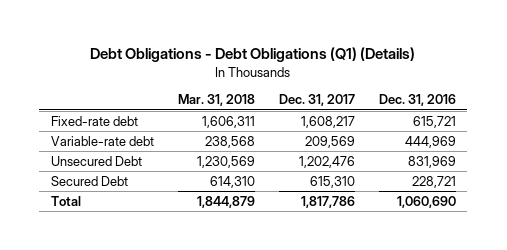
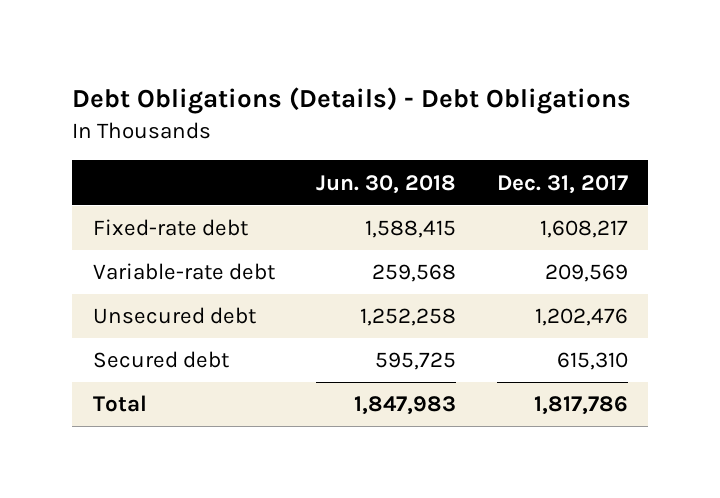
- Debt Obligations - Debt Obligations (Q1) (Details)
+ Debt Obligations (Details) - Debt Obligations
- | Mar. 31, 2018 | Dec. 31, 2017 | Dec. 31, 2016
+ | Jun. 30, 2018 | Dec. 31, 2017
- Unsecured Debt | 1,230,569 | 1,202,476 | 831,969
- Secured Debt | 614,310 | 615,310 | 228,721
+ Unsecured debt | 1,252,258 | 1,202,476
+ Secured debt | 595,725 | 615,310

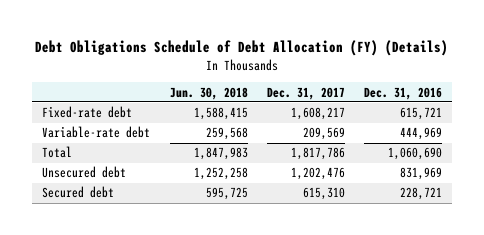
- Debt Obligations (Details) - Debt Obligations
+ Debt Obligations Schedule of Debt Allocation (FY) (Details)
- | Jun. 30, 2018 | Dec. 31, 2017
+ | Jun. 30, 2018 | Dec. 31, 2017 | Dec. 31, 2016
moved up: Total | 1,847,983 | 1,817,786 | 1,060,690

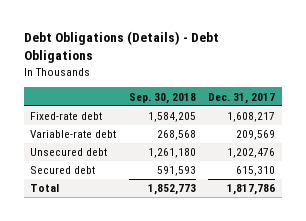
- Debt Obligations Schedule of Debt Allocation (FY) (Details)
+ Debt Obligations (Details) - Debt Obligations
- | Jun. 30, 2018 | Dec. 31, 2017 | Dec. 31, 2016
+ | Sep. 30, 2018 | Dec. 31, 2017
moved down: Total | 1,852,773 | 1,817,786

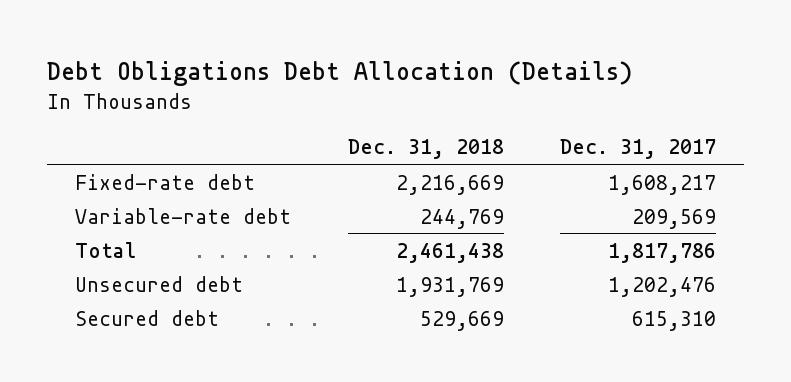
- Debt Obligations (Details) - Debt Obligations
+ Debt Obligations Debt Allocation (Details)
- | Sep. 30, 2018 | Dec. 31, 2017
+ | Dec. 31, 2018 | Dec. 31, 2017
moved up: Total | 2,461,438 | 1,817,786

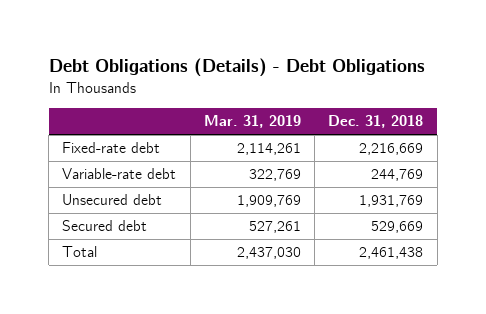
- Debt Obligations Debt Allocation (Details)
+ Debt Obligations (Details) - Debt Obligations
- | Dec. 31, 2018 | Dec. 31, 2017
+ | Mar. 31, 2019 | Dec. 31, 2018
moved down: Total | 2,437,030 | 2,461,438

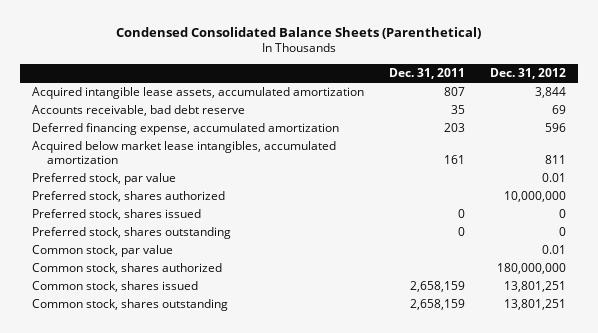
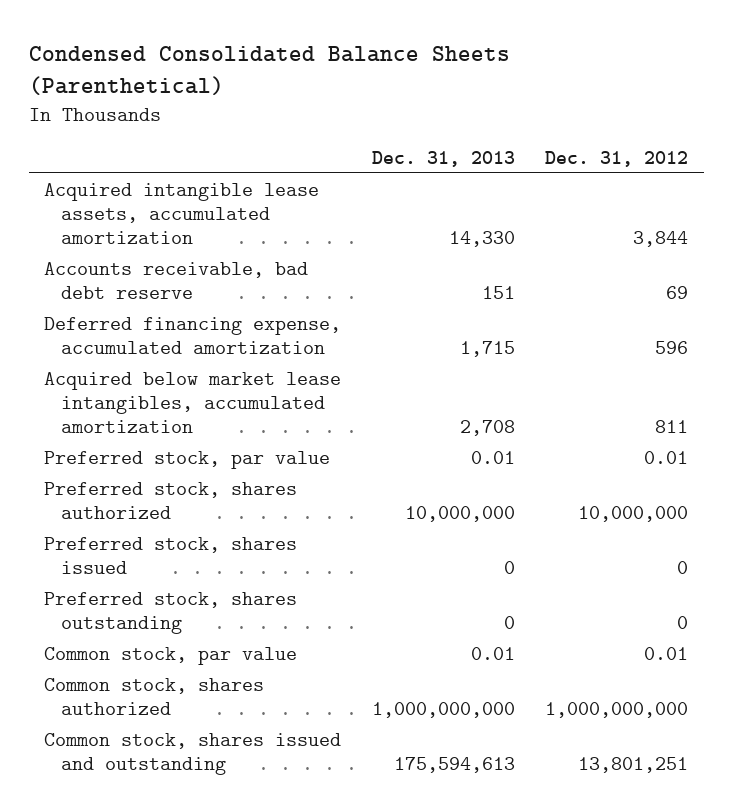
- | Dec. 31, 2011 | Dec. 31, 2012
+ | Dec. 31, 2013 | Dec. 31, 2012
- Common stock, shares authorized | | 180,000,000
- Common stock, shares issued | 2,658,159 | 13,801,251
- Common stock, shares outstanding | 2,658,159 | 13,801,251
+ Common stock, shares authorized | 1,000,000,000 | 1,000,000,000
+ Common stock, shares issued and outstanding | 175,594,613 | 13,801,251

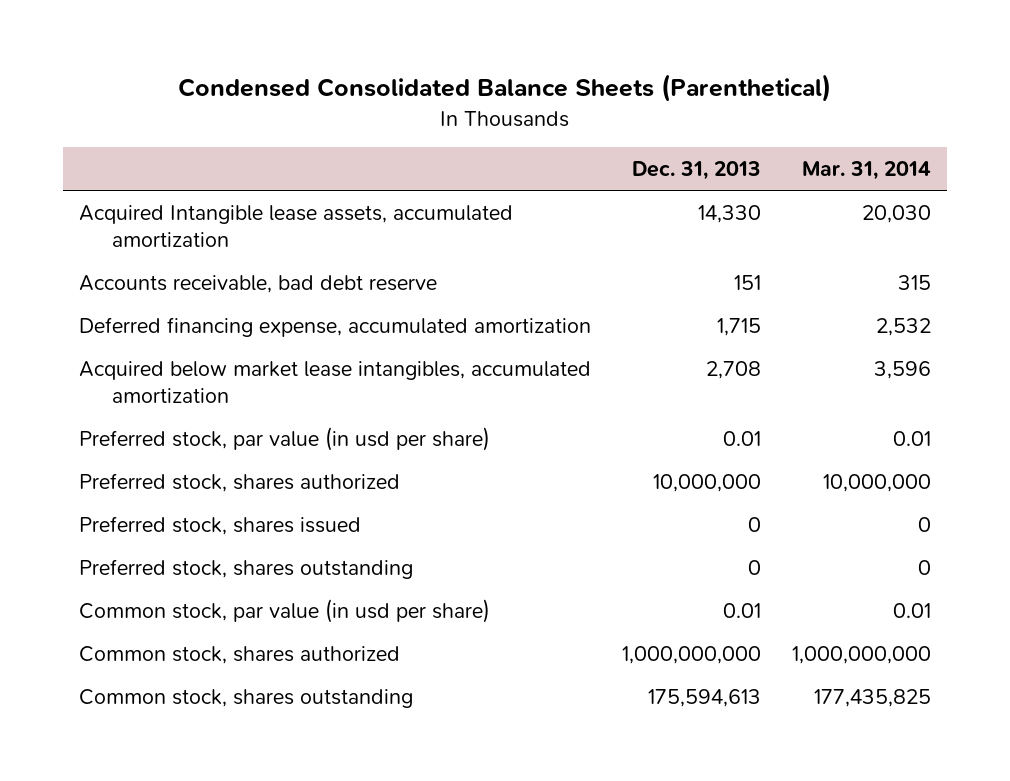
- | Dec. 31, 2013 | Dec. 31, 2012
+ | Dec. 31, 2013 | Mar. 31, 2014
- Acquired intangible lease assets, accumulated amortization | 14,330 | 3,844
+ Acquired Intangible lease assets, accumulated amortization | 14,330 | 20,030
- Preferred stock, par value | 0.01 | 0.01
+ Preferred stock, par value (in usd per share) | 0.01 | 0.01
- Common stock, par value | 0.01 | 0.01
+ Common stock, par value (in usd per share) | 0.01 | 0.01
- Common stock, shares issued and outstanding | 175,594,613 | 13,801,251
+ Common stock, shares outstanding | 175,594,613 | 177,435,825

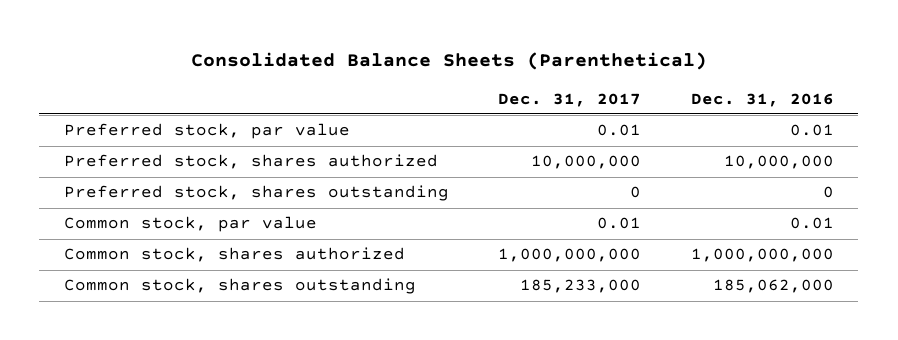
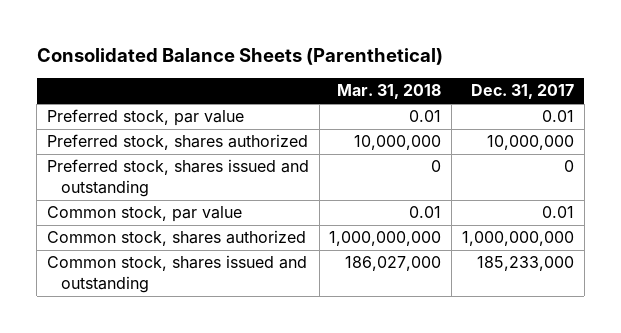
- | Dec. 31, 2017 | Dec. 31, 2016
+ | Mar. 31, 2018 | Dec. 31, 2017
- Preferred stock, shares outstanding | 0 | 0
+ Preferred stock, shares issued and outstanding | 0 | 0
- Common stock, shares outstanding | 185,233,000 | 185,062,000
+ Common stock, shares issued and outstanding | 186,027,000 | 185,233,000

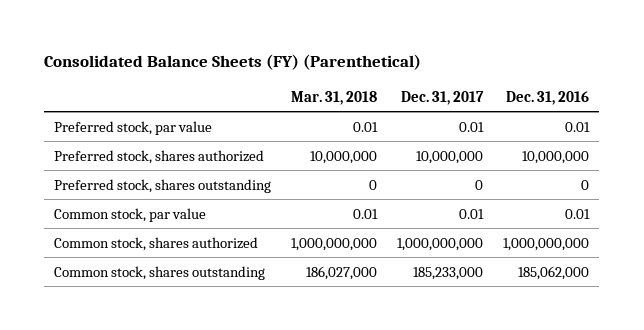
- Consolidated Balance Sheets (Parenthetical)
+ Consolidated Balance Sheets (FY) (Parenthetical)
- | Mar. 31, 2018 | Dec. 31, 2017
+ | Mar. 31, 2018 | Dec. 31, 2017 | Dec. 31, 2016
- Preferred stock, shares issued and outstanding | 0 | 0
+ Preferred stock, shares outstanding | 0 | 0 | 0
- Common stock, shares issued and outstanding | 186,027,000 | 185,233,000
+ Common stock, shares outstanding | 186,027,000 | 185,233,000 | 185,062,000

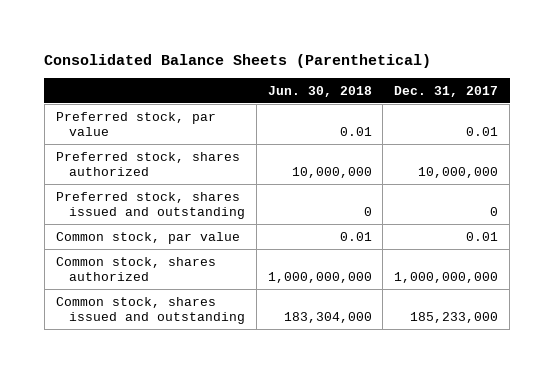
- Consolidated Balance Sheets (FY) (Parenthetical)
+ Consolidated Balance Sheets (Parenthetical)
- | Mar. 31, 2018 | Dec. 31, 2017 | Dec. 31, 2016
+ | Jun. 30, 2018 | Dec. 31, 2017
- Preferred stock, shares outstanding | 0 | 0 | 0
+ Preferred stock, shares issued and outstanding | 0 | 0
- Common stock, shares outstanding | 186,027,000 | 185,233,000 | 185,062,000
+ Common stock, shares issued and outstanding | 183,304,000 | 185,233,000

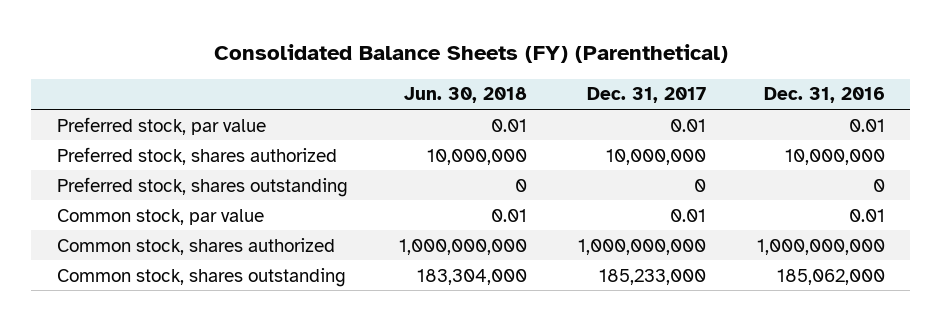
- Consolidated Balance Sheets (Parenthetical)
+ Consolidated Balance Sheets (FY) (Parenthetical)
- | Jun. 30, 2018 | Dec. 31, 2017
+ | Jun. 30, 2018 | Dec. 31, 2017 | Dec. 31, 2016
- Preferred stock, shares issued and outstanding | 0 | 0
+ Preferred stock, shares outstanding | 0 | 0 | 0
- Common stock, shares issued and outstanding | 183,304,000 | 185,233,000
+ Common stock, shares outstanding | 183,304,000 | 185,233,000 | 185,062,000

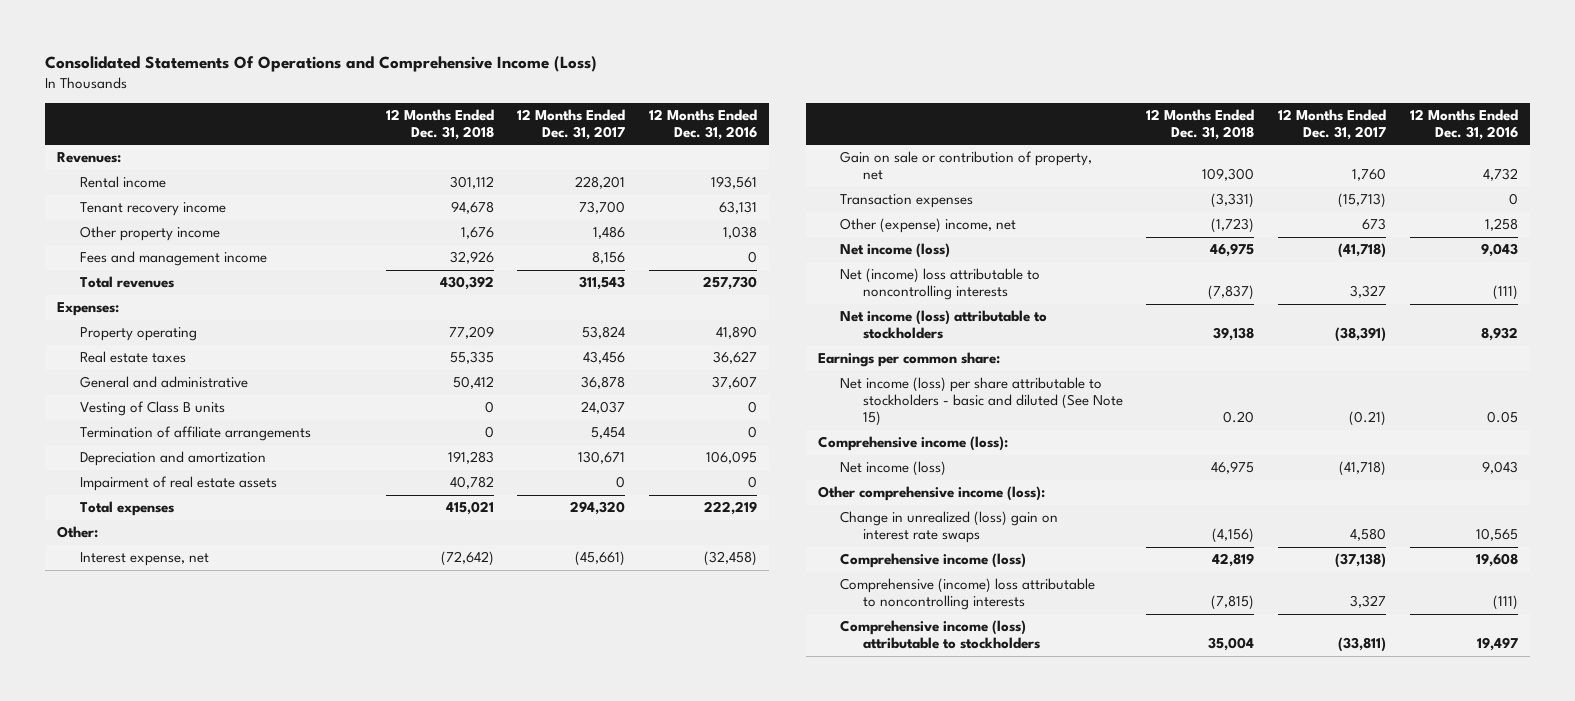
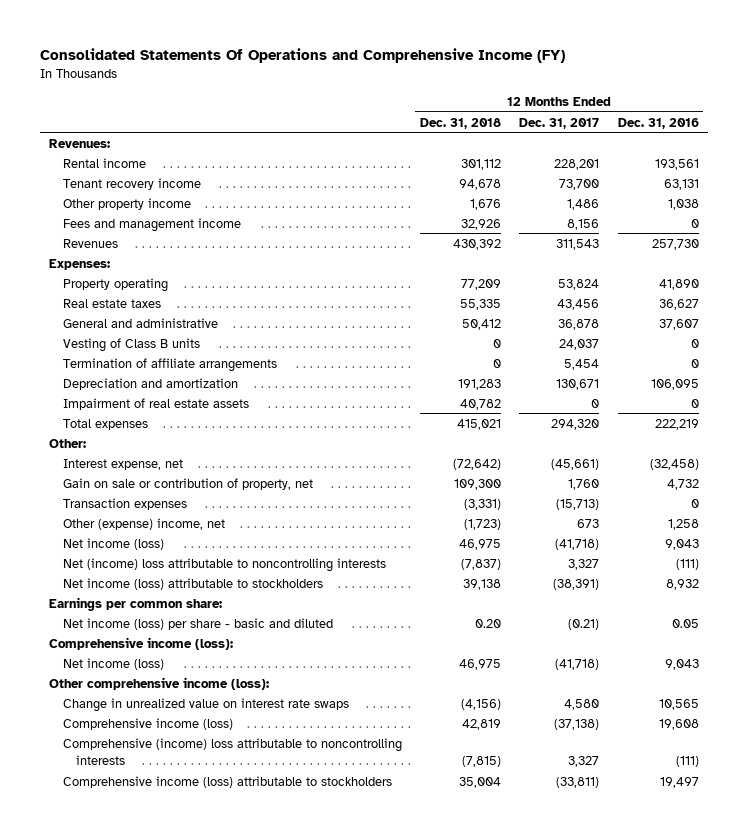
- Consolidated Statements Of Operations and Comprehensive Income (Loss)
+ Consolidated Statements Of Operations and Comprehensive Income (FY)
- Total revenues | 430,392 | 311,543 | 257,730
+ Revenues | 430,392 | 311,543 | 257,730
- Net income (loss) per share attributable to stockholders - basic and diluted (See Note 15) | 0.20 | (0.21) | 0.05
+ Net income (loss) per share - basic and diluted | 0.20 | (0.21) | 0.05
- Change in unrealized (loss) gain on interest rate swaps | (4,156) | 4,580 | 10,565
+ Change in unrealized value on interest rate swaps | (4,156) | 4,580 | 10,565

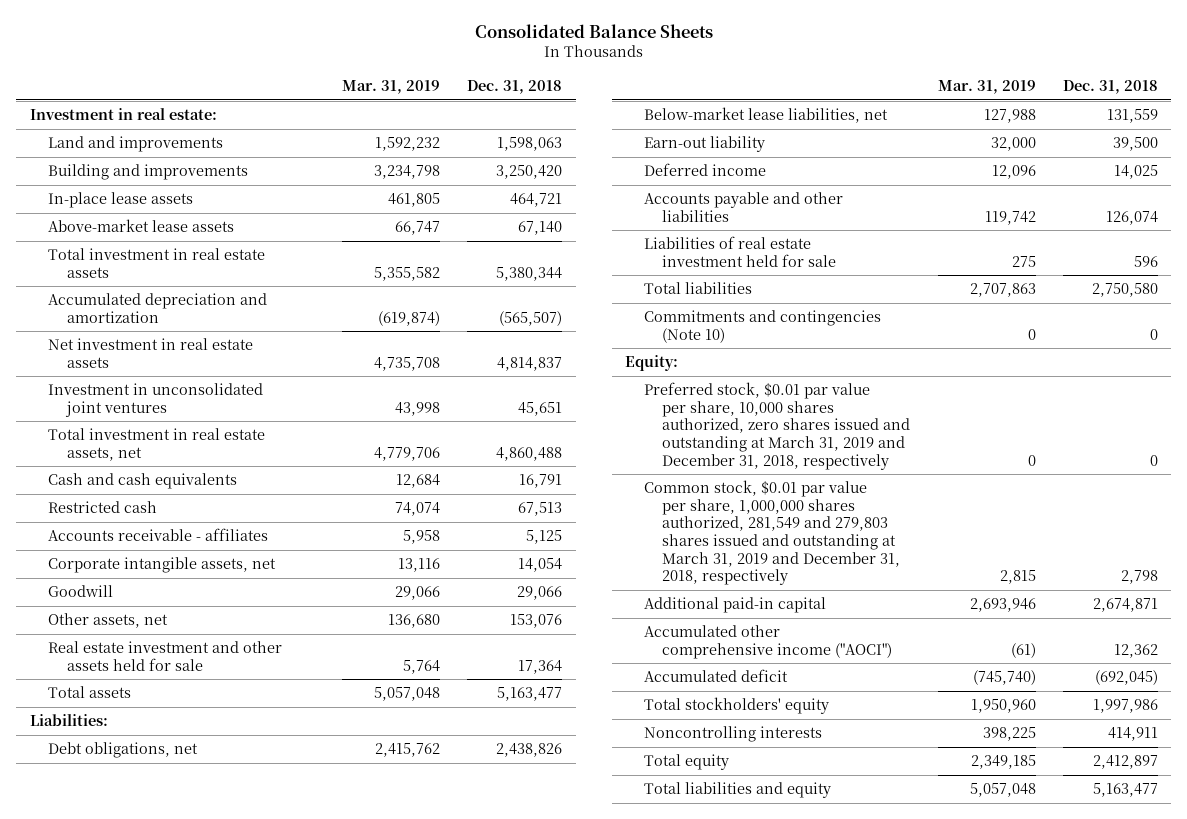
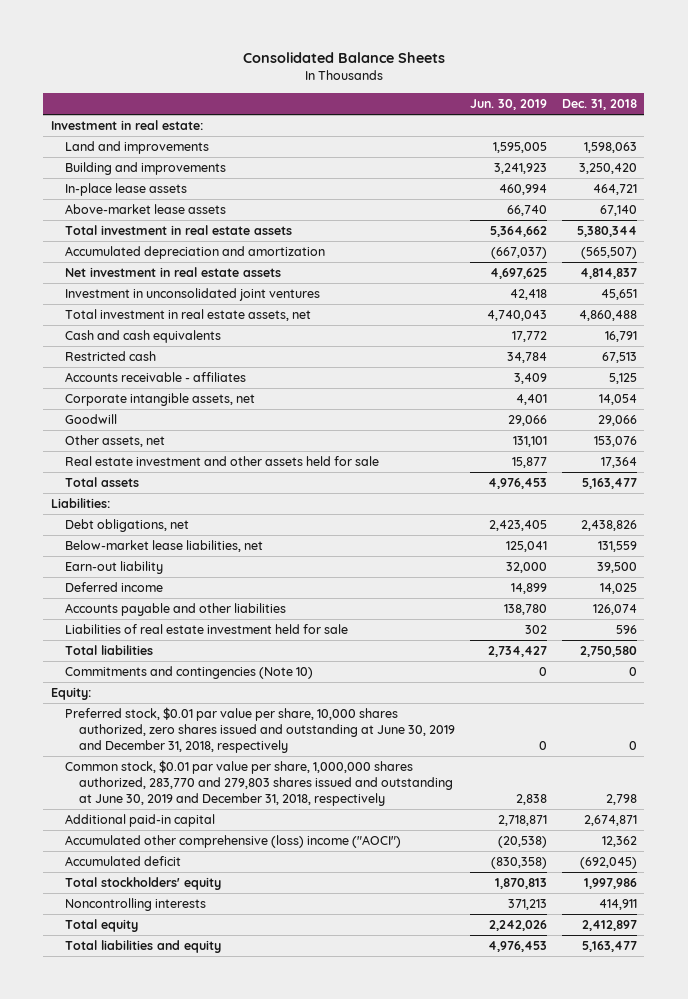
- | Mar. 31, 2019 | Dec. 31, 2018
+ | Jun. 30, 2019 | Dec. 31, 2018
- Preferred stock, $0.01 par value per share, 10,000 shares authorized, zero shares issued and outstanding at March 31, 2019 and December 31, 2018, respectively | 0 | 0
- Common stock, $0.01 par value per share, 1,000,000 shares authorized, 281,549 and 279,803 shares issued and outstanding at March 31, 2019 and December 31, 2018, respectively | 2,815 | 2,798
+ Preferred stock, $0.01 par value per share, 10,000 shares authorized, zero shares issued and outstanding at June 30, 2019 and December 31, 2018, respectively | 0 | 0
+ Common stock, $0.01 par value per share, 1,000,000 shares authorized, 283,770 and 279,803 shares issued and outstanding at June 30, 2019 and December 31, 2018, respectively | 2,838 | 2,798
- Accumulated other comprehensive income ("AOCI") | (61) | 12,362
+ Accumulated other comprehensive (loss) income ("AOCI") | (20,538) | 12,362

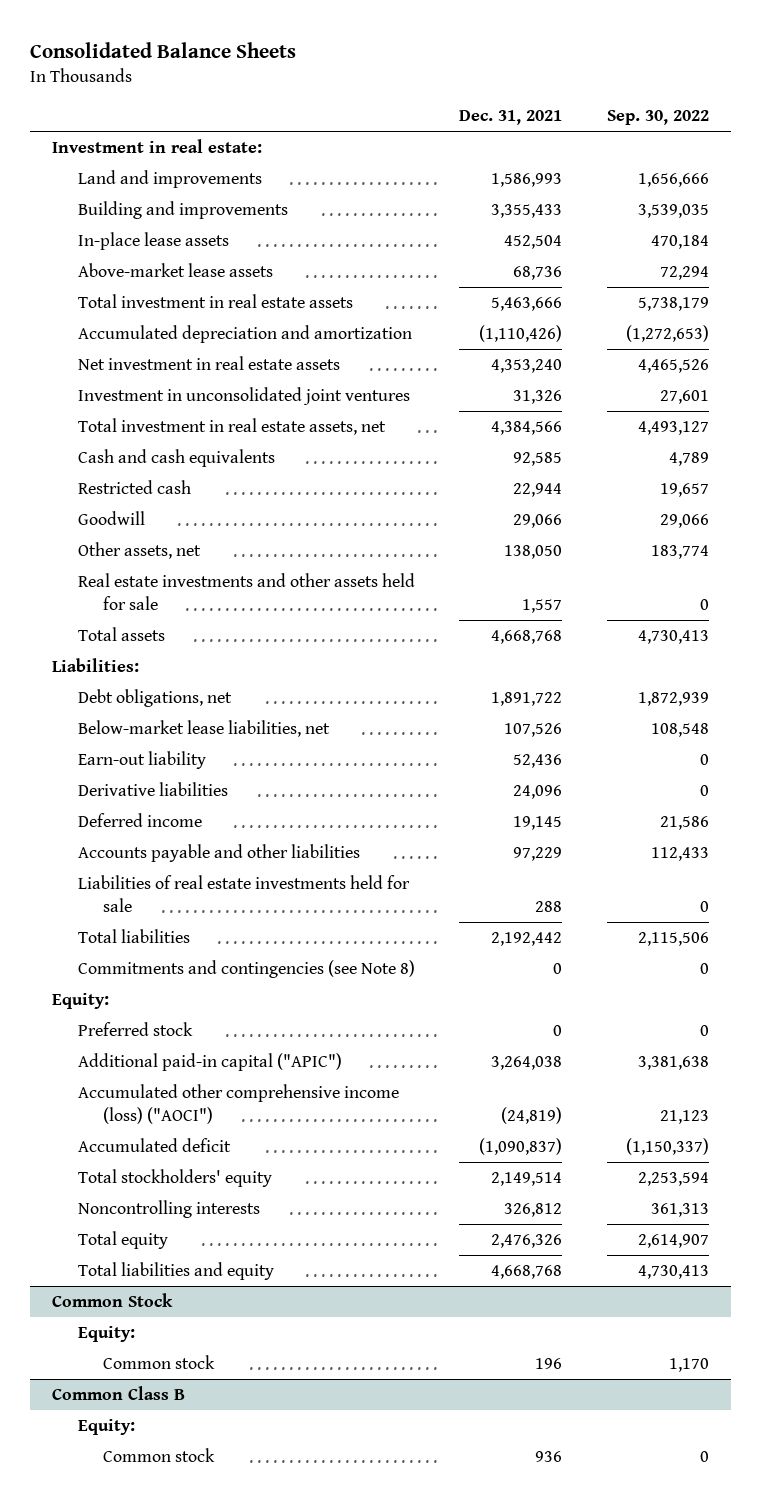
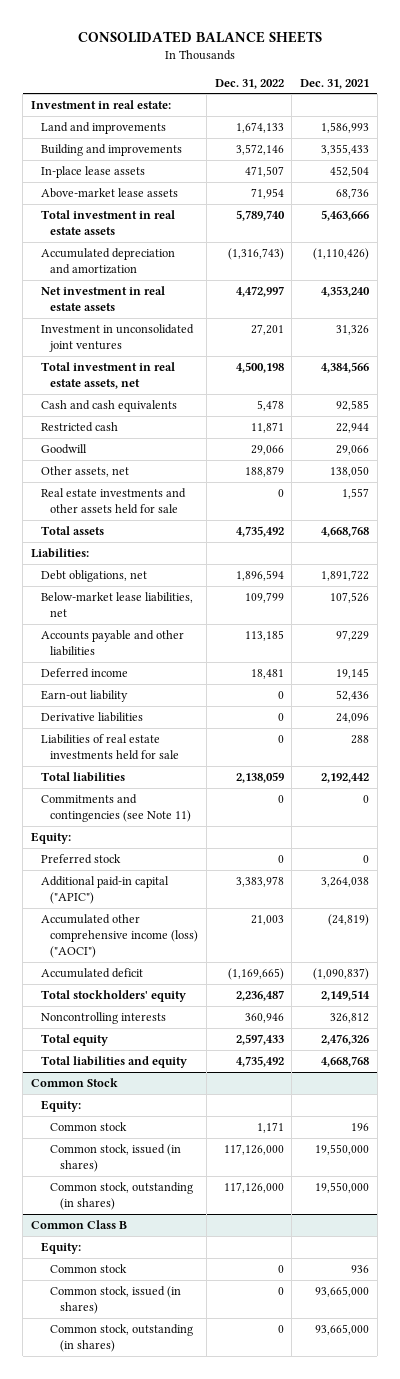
- Consolidated Balance Sheets
+ CONSOLIDATED BALANCE SHEETS
- | Dec. 31, 2021 | Sep. 30, 2022
+ | Dec. 31, 2022 | Dec. 31, 2021
moved up: Accounts payable and other liabilities | 113,185 | 97,229
moved up: Deferred income | 18,481 | 19,145
- Commitments and contingencies (see Note 8) | 0 | 0
+ Commitments and contingencies (see Note 11) | 0 | 0
@ Common Stock
+ Common stock, issued (in shares) | 117,126,000 | 19,550,000
+ Common stock, outstanding (in shares) | 117,126,000 | 19,550,000
@ Common Class B
+ Common stock, issued (in shares) | 0 | 93,665,000
+ Common stock, outstanding (in shares) | 0 | 93,665,000

